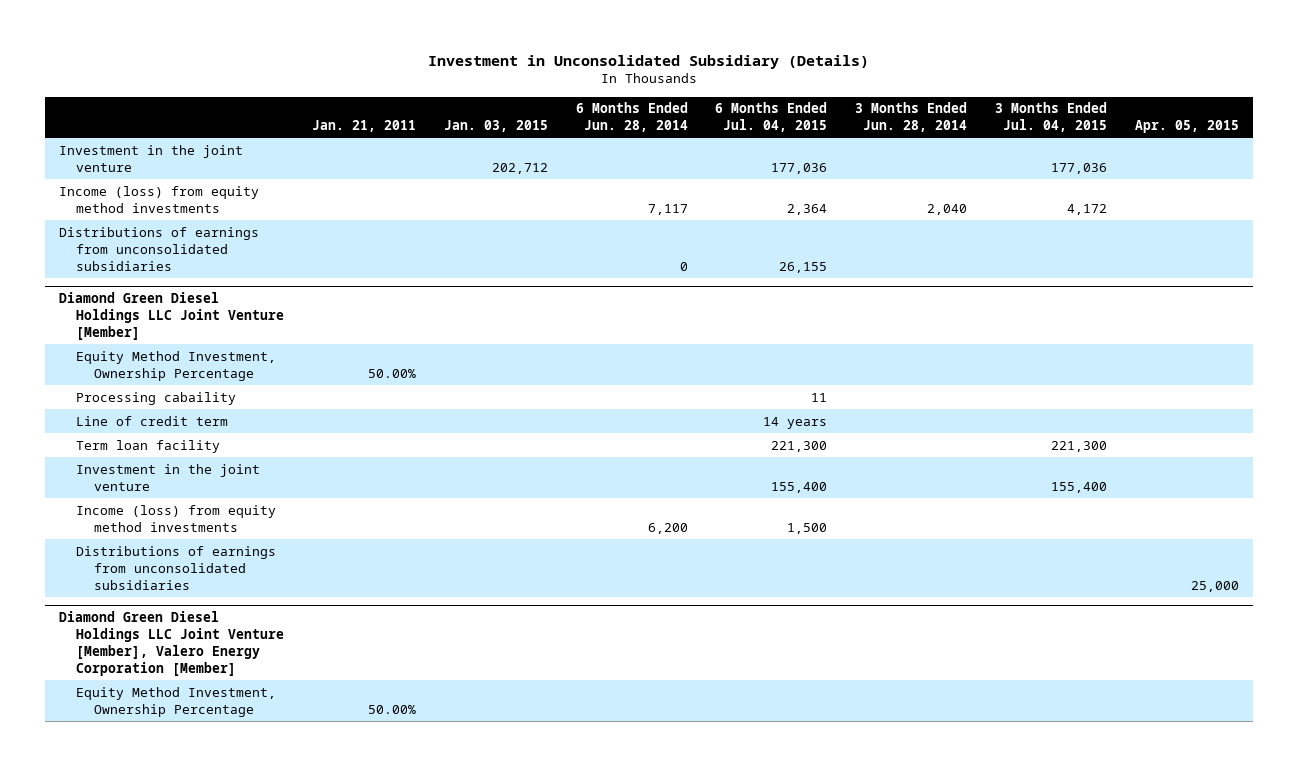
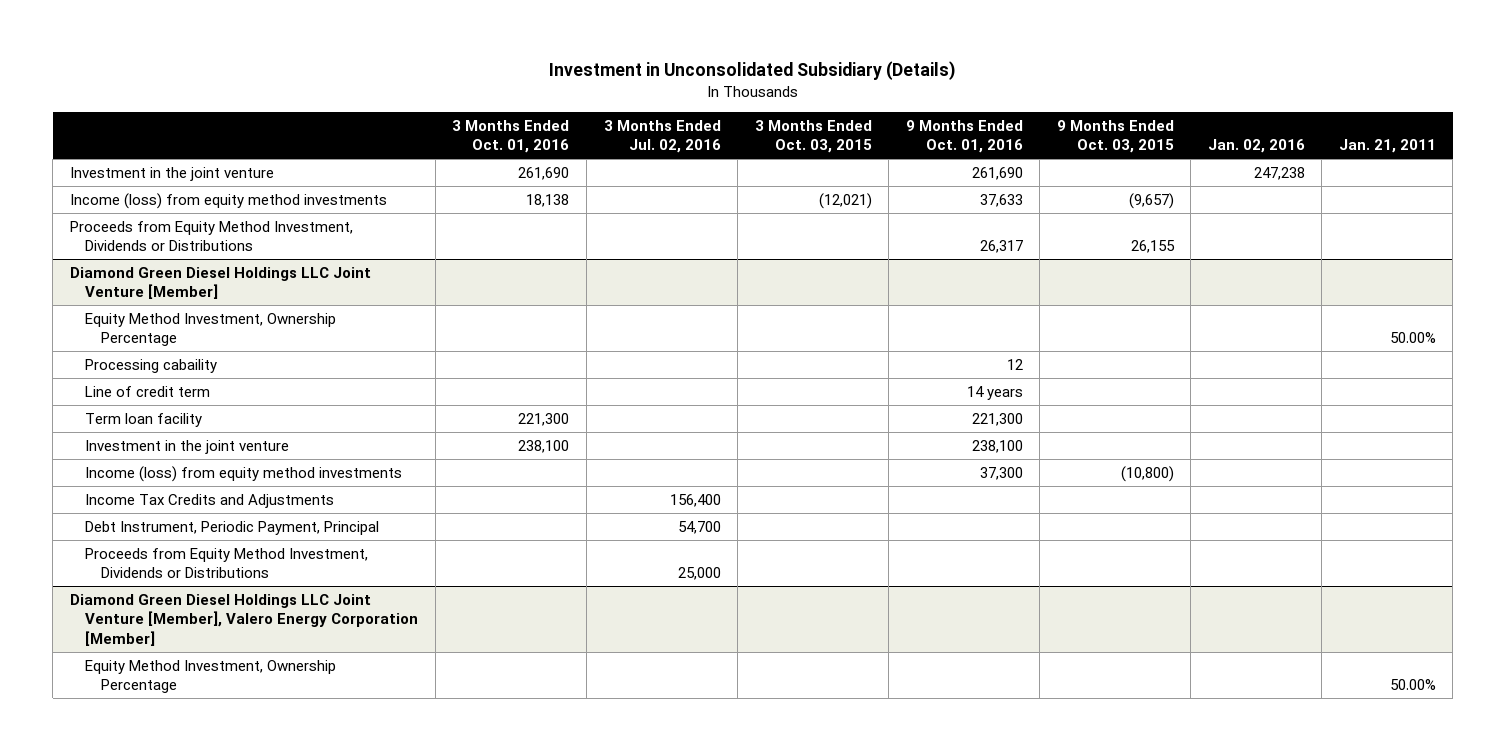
- | Jan. 21, 2011 | Jan. 03, 2015 | 6 Months Ended Jun. 28, 2014 | 6 Months Ended Jul. 04, 2015 | 3 Months Ended Jun. 28, 2014 | 3 Months Ended Jul. 04, 2015 | Apr. 05, 2015
+ | 3 Months Ended Oct. 01, 2016 | 3 Months Ended Jul. 02, 2016 | 3 Months Ended Oct. 03, 2015 | 9 Months Ended Oct. 01, 2016 | 9 Months Ended Oct. 03, 2015 | Jan. 02, 2016 | Jan. 21, 2011
- Distributions of earnings from unconsolidated subsidiaries | | | 0 | 26,155 | | |
+ Proceeds from Equity Method Investment, Dividends or Distributions | | | | 26,317 | 26,155 | |
@ Diamond Green Diesel Holdings LLC Joint Venture [Member]
- Distributions of earnings from unconsolidated subsidiaries | | | | | | | 25,000
+ Income Tax Credits and Adjustments | | 156,400 | | | | |
+ Debt Instrument, Periodic Payment, Principal | | 54,700 | | | | |
+ Proceeds from Equity Method Investment, Dividends or Distributions | | 25,000 | | | | |

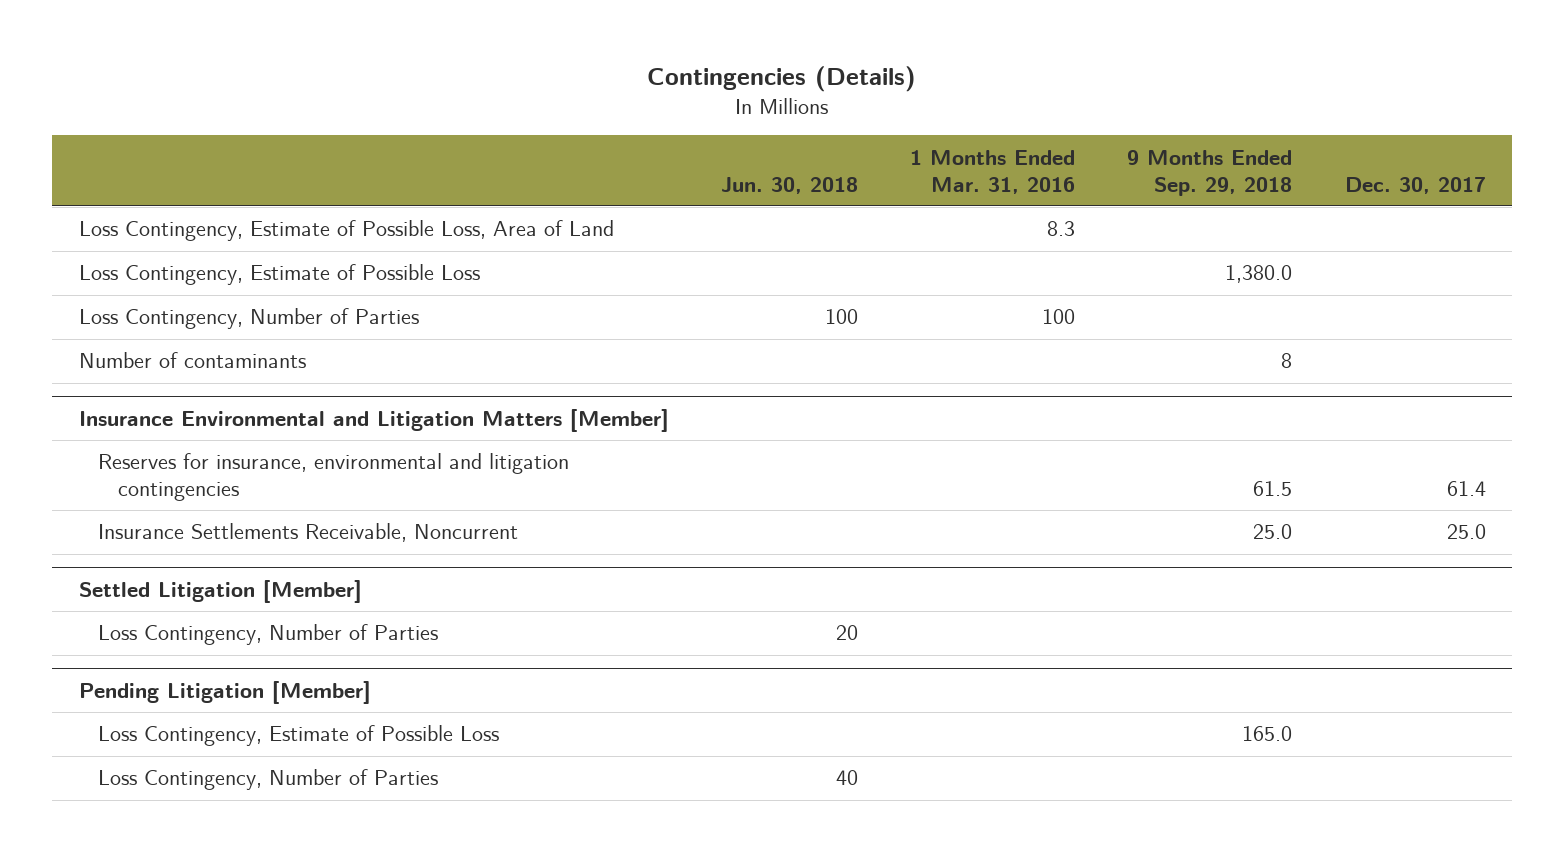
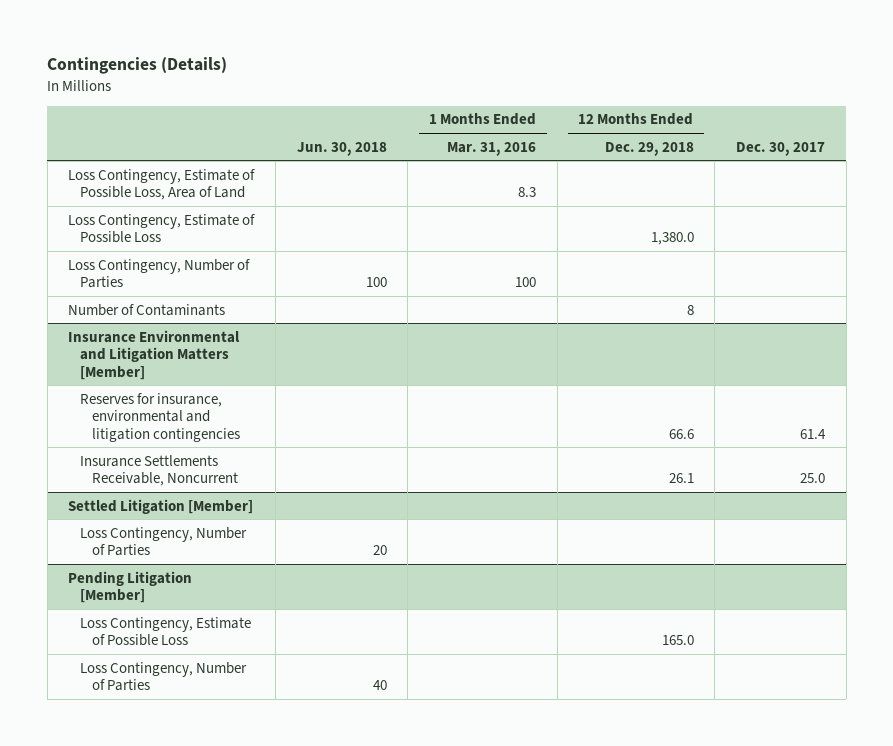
- | Jun. 30, 2018 | 1 Months Ended Mar. 31, 2016 | 9 Months Ended Sep. 29, 2018 | Dec. 30, 2017
+ | Jun. 30, 2018 | 1 Months Ended Mar. 31, 2016 | 12 Months Ended Dec. 29, 2018 | Dec. 30, 2017
- Number of contaminants | | | 8 |
+ Number of Contaminants | | | 8 |

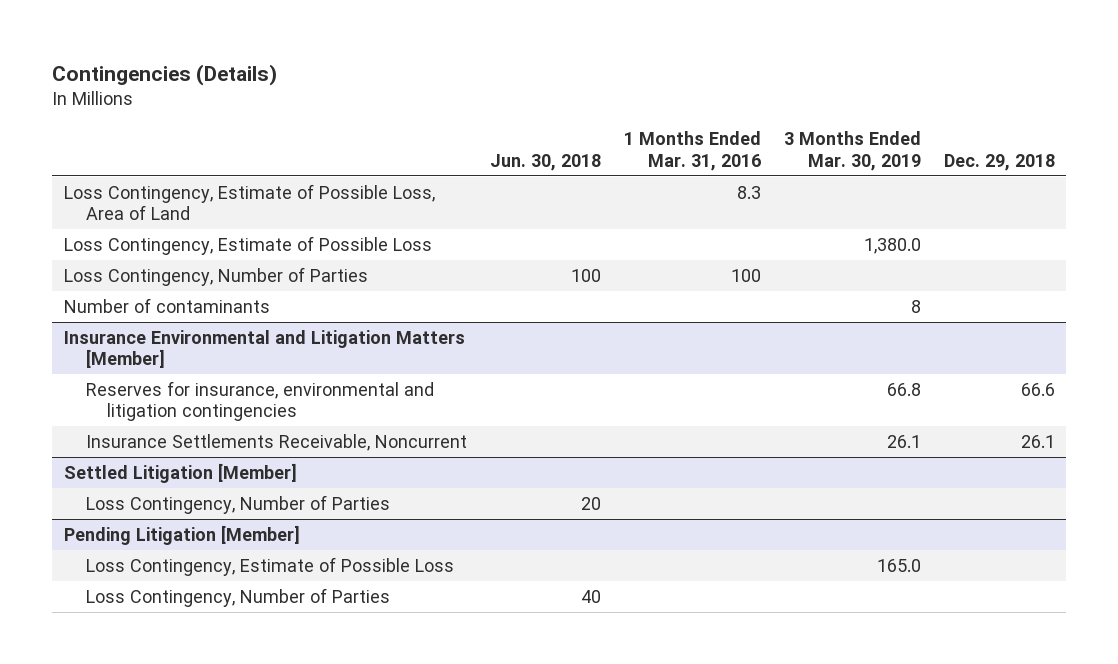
- | Jun. 30, 2018 | 1 Months Ended Mar. 31, 2016 | 12 Months Ended Dec. 29, 2018 | Dec. 30, 2017
+ | Jun. 30, 2018 | 1 Months Ended Mar. 31, 2016 | 3 Months Ended Mar. 30, 2019 | Dec. 29, 2018
- Number of Contaminants | | | 8 |
+ Number of contaminants | | | 8 |

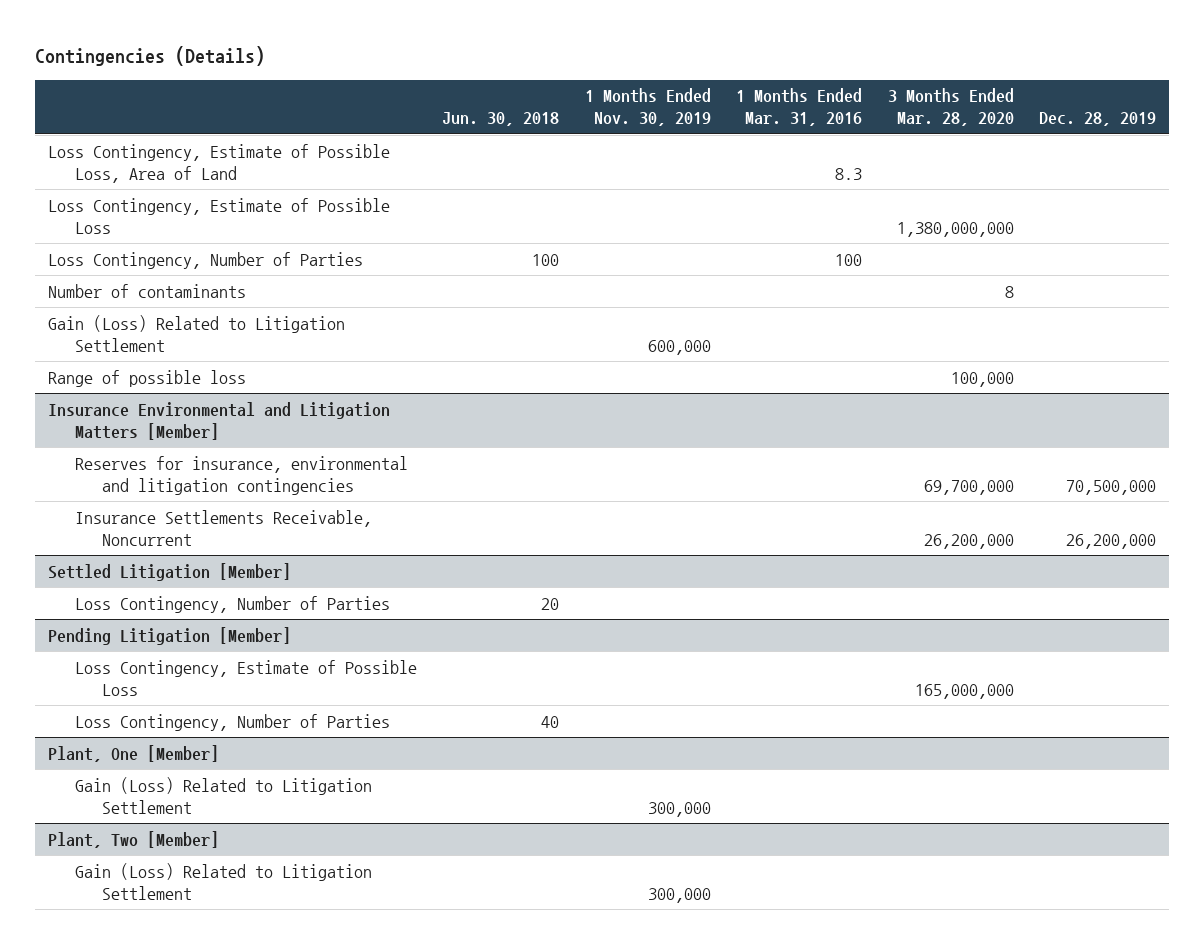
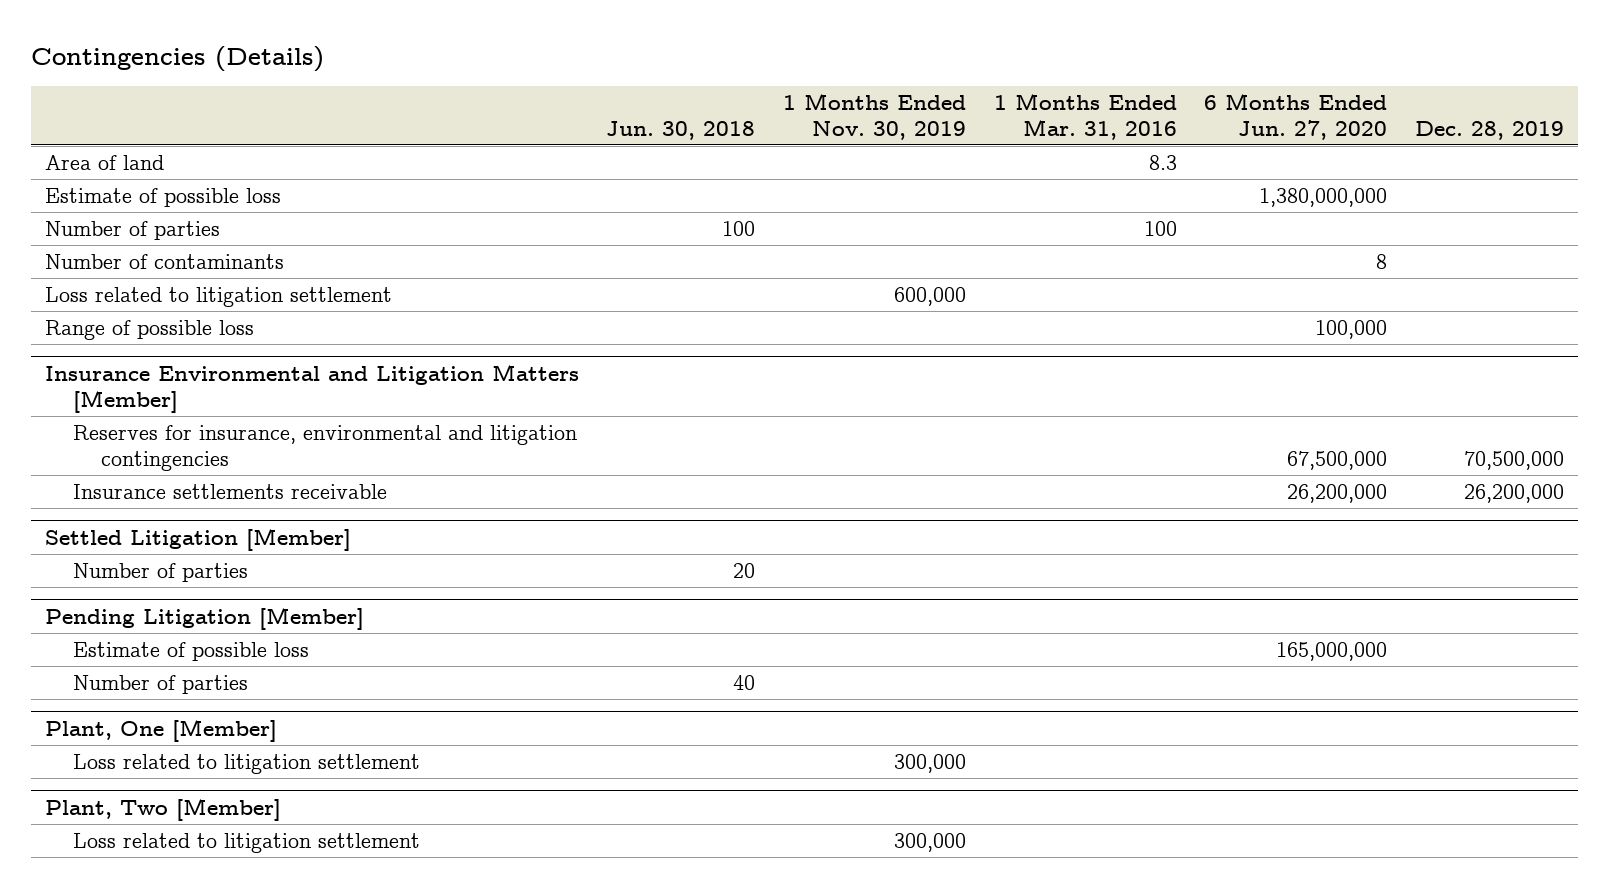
- | Jun. 30, 2018 | 1 Months Ended Nov. 30, 2019 | 1 Months Ended Mar. 31, 2016 | 3 Months Ended Mar. 28, 2020 | Dec. 28, 2019
+ | Jun. 30, 2018 | 1 Months Ended Nov. 30, 2019 | 1 Months Ended Mar. 31, 2016 | 6 Months Ended Jun. 27, 2020 | Dec. 28, 2019
- Loss Contingency, Estimate of Possible Loss, Area of Land | | | 8.3 | |
- Loss Contingency, Estimate of Possible Loss | | | | 1,380,000,000 |
- Loss Contingency, Number of Parties | 100 | | 100 | |
+ Area of land | | | 8.3 | |
+ Estimate of possible loss | | | | 1,380,000,000 |
+ Number of parties | 100 | | 100 | |
- Gain (Loss) Related to Litigation Settlement | | 600,000 | | |
+ Loss related to litigation settlement | | 600,000 | | |
@ Insurance Environmental and Litigation Matters [Member]
- Insurance Settlements Receivable, Noncurrent | | | | 26,200,000 | 26,200,000
+ Insurance settlements receivable | | | | 26,200,000 | 26,200,000
@ Settled Litigation [Member]
- Loss Contingency, Number of Parties | 20 | | | |
+ Number of parties | 20 | | | |
@ Pending Litigation [Member]
- Loss Contingency, Estimate of Possible Loss | | | | 165,000,000 |
- Loss Contingency, Number of Parties | 40 | | | |
+ Estimate of possible loss | | | | 165,000,000 |
+ Number of parties | 40 | | | |
@ Plant, One [Member]
- Gain (Loss) Related to Litigation Settlement | | 300,000 | | |
+ Loss related to litigation settlement | | 300,000 | | |
@ Plant, Two [Member]
- Gain (Loss) Related to Litigation Settlement | | 300,000 | | |
+ Loss related to litigation settlement | | 300,000 | | |

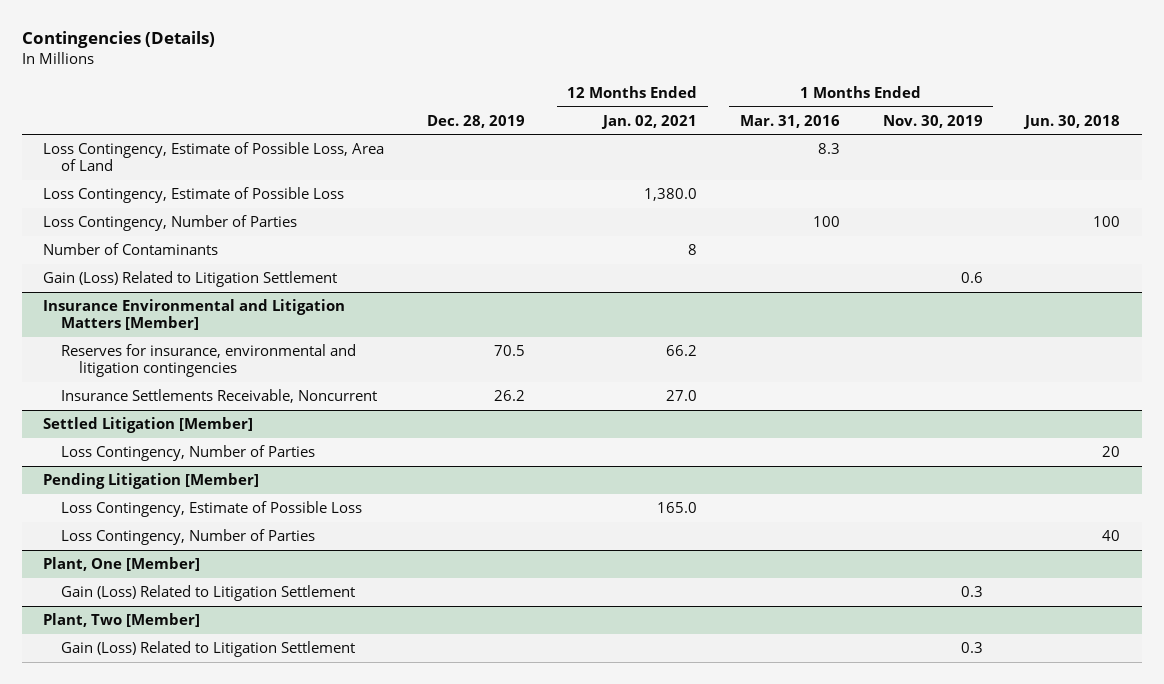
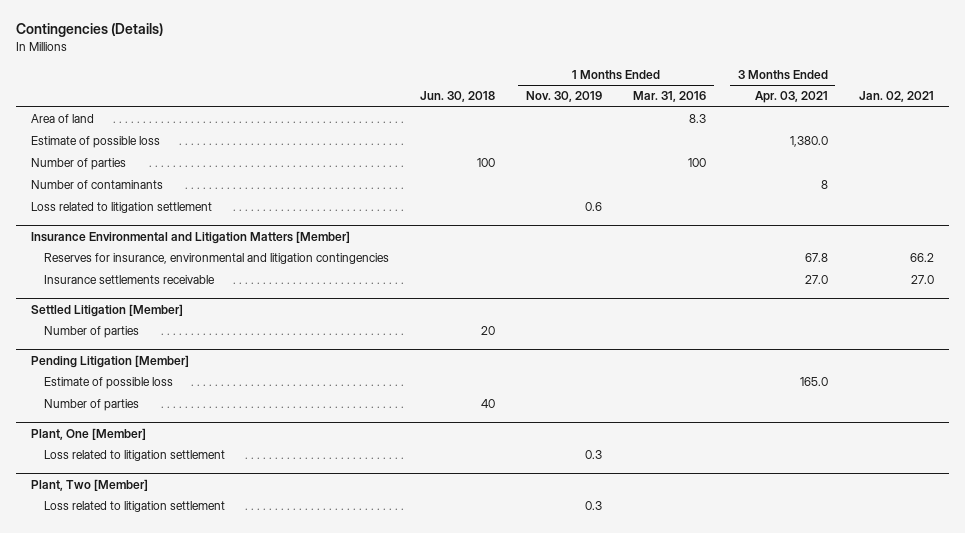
- | Dec. 28, 2019 | 12 Months Ended Jan. 02, 2021 | 1 Months Ended Mar. 31, 2016 | 1 Months Ended Nov. 30, 2019 | Jun. 30, 2018
+ | Jun. 30, 2018 | 1 Months Ended Nov. 30, 2019 | 1 Months Ended Mar. 31, 2016 | 3 Months Ended Apr. 03, 2021 | Jan. 02, 2021
- Loss Contingency, Estimate of Possible Loss, Area of Land | | | 8.3 | |
- Loss Contingency, Estimate of Possible Loss | | 1,380.0 | | |
- Loss Contingency, Number of Parties | | | 100 | | 100
- Number of Contaminants | | 8 | | |
- Gain (Loss) Related to Litigation Settlement | | | | 0.6 |
+ Area of land | | | 8.3 | |
+ Estimate of possible loss | | | | 1,380.0 |
+ Number of parties | 100 | | 100 | |
+ Number of contaminants | | | | 8 |
+ Loss related to litigation settlement | | 0.6 | | |
@ Insurance Environmental and Litigation Matters [Member]
- Insurance Settlements Receivable, Noncurrent | 26.2 | 27.0 | | |
+ Insurance settlements receivable | | | | 27.0 | 27.0
@ Settled Litigation [Member]
- Loss Contingency, Number of Parties | | | | | 20
+ Number of parties | 20 | | | |
@ Pending Litigation [Member]
- Loss Contingency, Estimate of Possible Loss | | 165.0 | | |
- Loss Contingency, Number of Parties | | | | | 40
+ Estimate of possible loss | | | | 165.0 |
+ Number of parties | 40 | | | |
@ Plant, One [Member]
- Gain (Loss) Related to Litigation Settlement | | | | 0.3 |
+ Loss related to litigation settlement | | 0.3 | | |
@ Plant, Two [Member]
- Gain (Loss) Related to Litigation Settlement | | | | 0.3 |
+ Loss related to litigation settlement | | 0.3 | | |

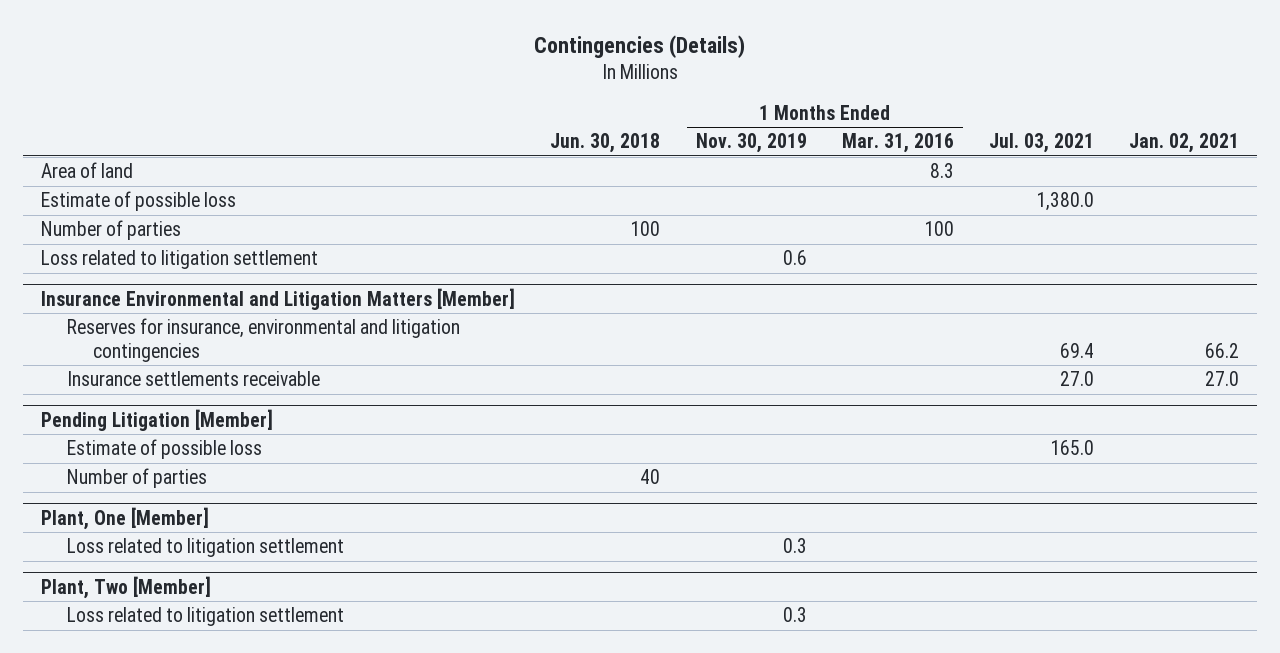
- | Jun. 30, 2018 | 1 Months Ended Nov. 30, 2019 | 1 Months Ended Mar. 31, 2016 | 3 Months Ended Apr. 03, 2021 | Jan. 02, 2021
+ | Jun. 30, 2018 | 1 Months Ended Nov. 30, 2019 | 1 Months Ended Mar. 31, 2016 | Jul. 03, 2021 | Jan. 02, 2021
- Number of contaminants | | | | 8 |
- Settled Litigation [Member]
- Number of parties | 20 | | | |

